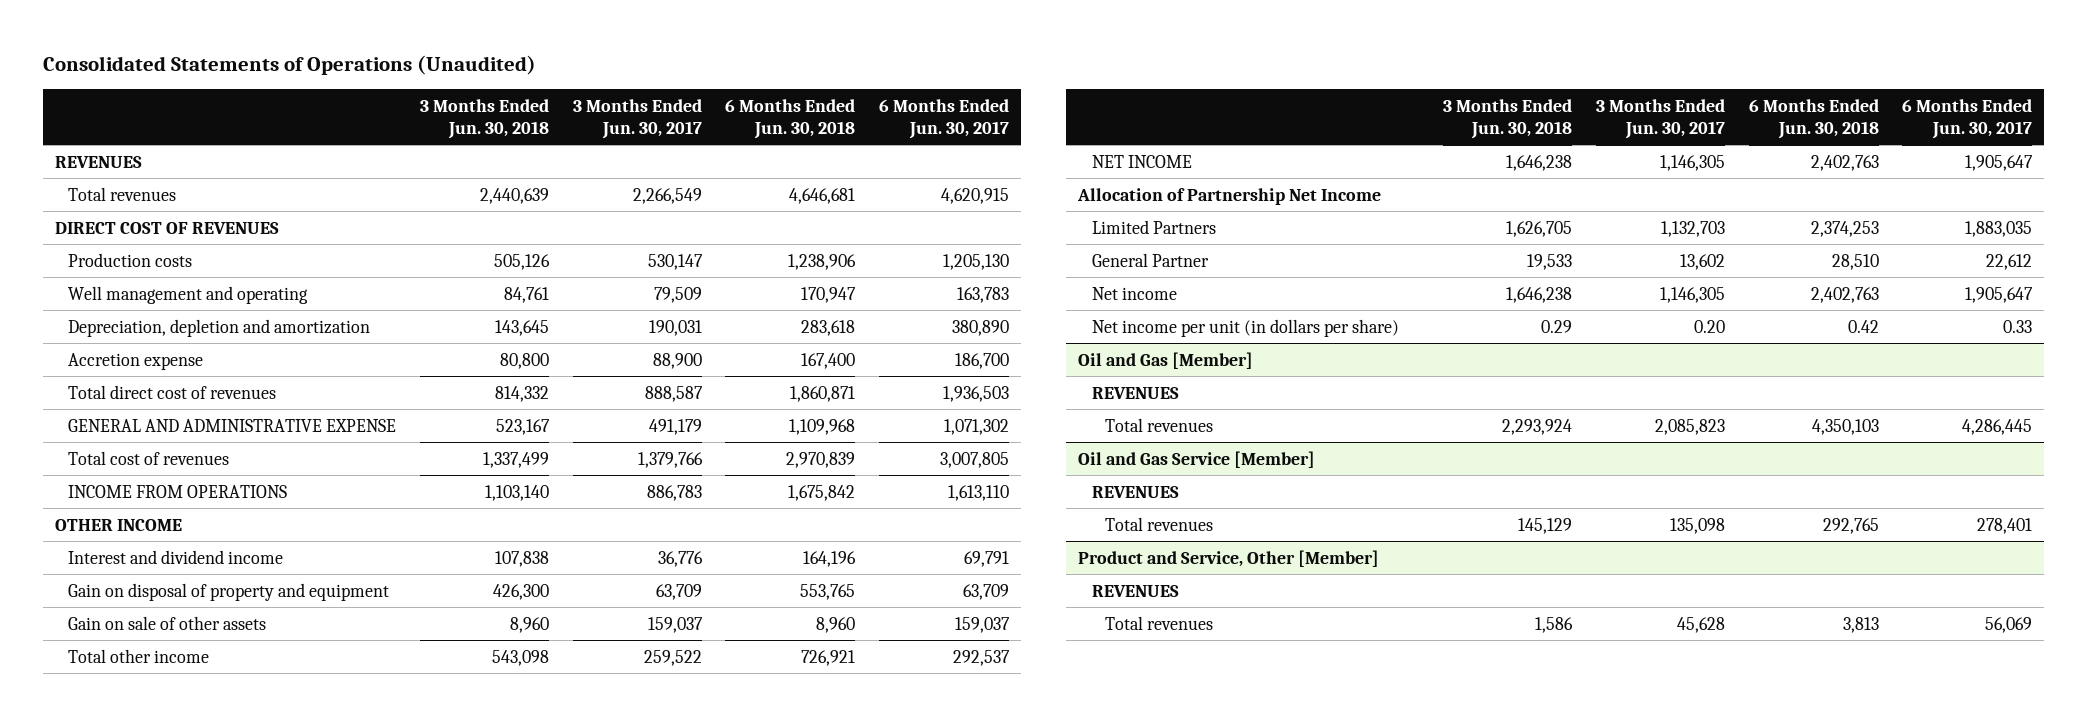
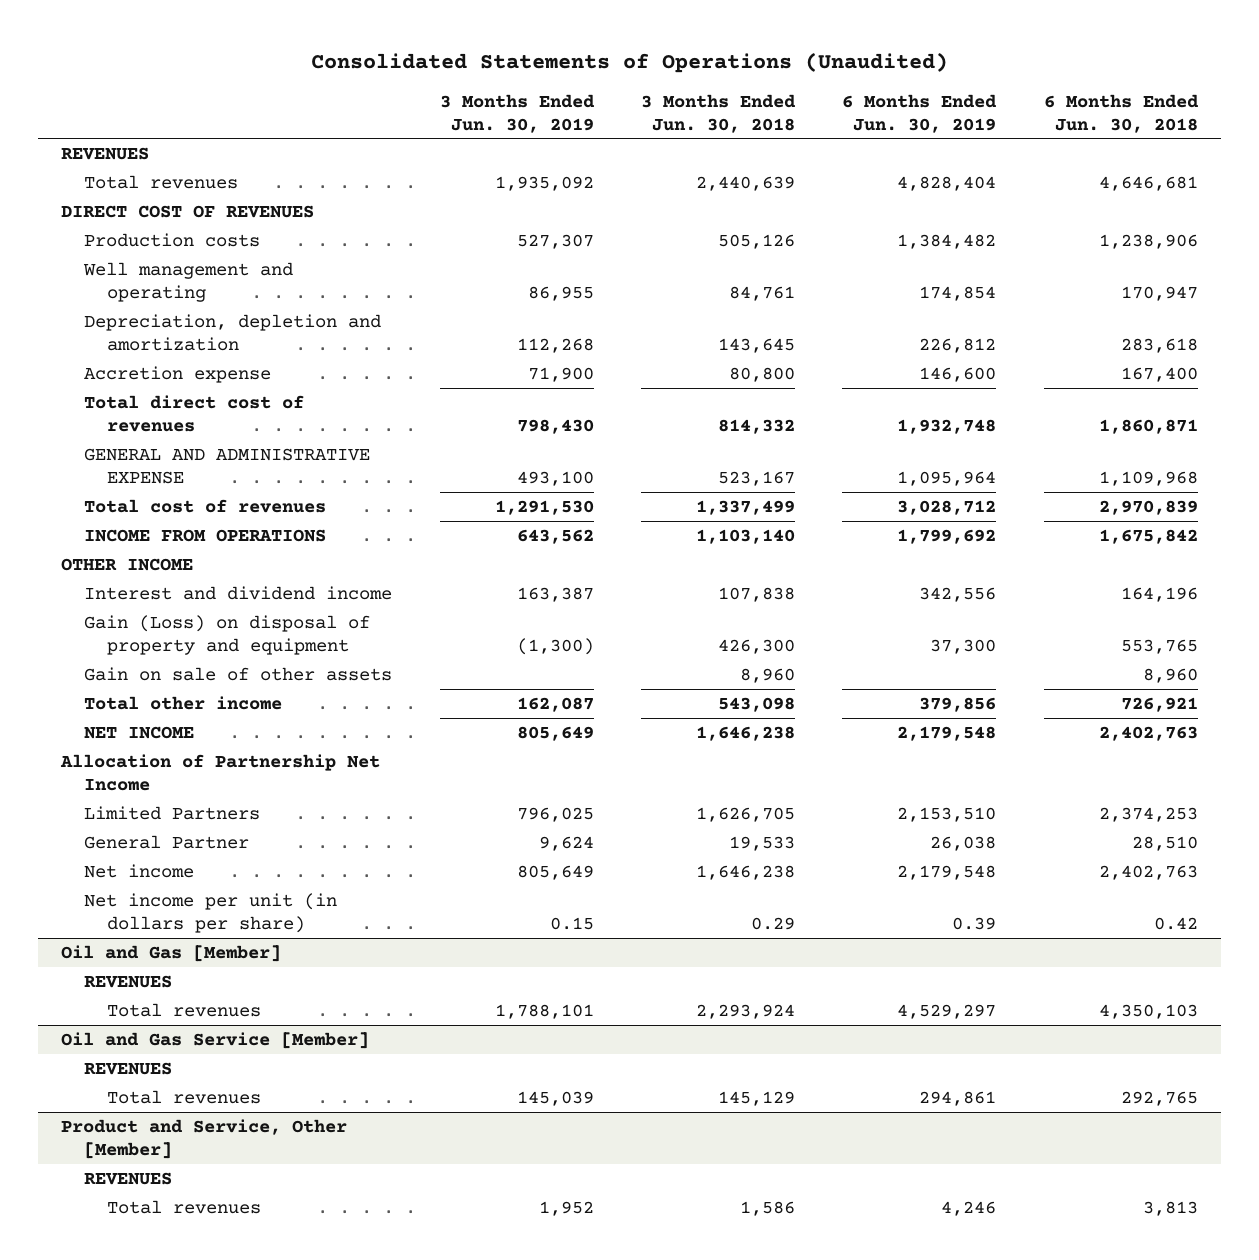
- | 3 Months Ended Jun. 30, 2018 | 3 Months Ended Jun. 30, 2017 | 6 Months Ended Jun. 30, 2018 | 6 Months Ended Jun. 30, 2017
+ | 3 Months Ended Jun. 30, 2019 | 3 Months Ended Jun. 30, 2018 | 6 Months Ended Jun. 30, 2019 | 6 Months Ended Jun. 30, 2018
- Gain on disposal of property and equipment | 426,300 | 63,709 | 553,765 | 63,709
+ Gain (Loss) on disposal of property and equipment | (1,300) | 426,300 | 37,300 | 553,765

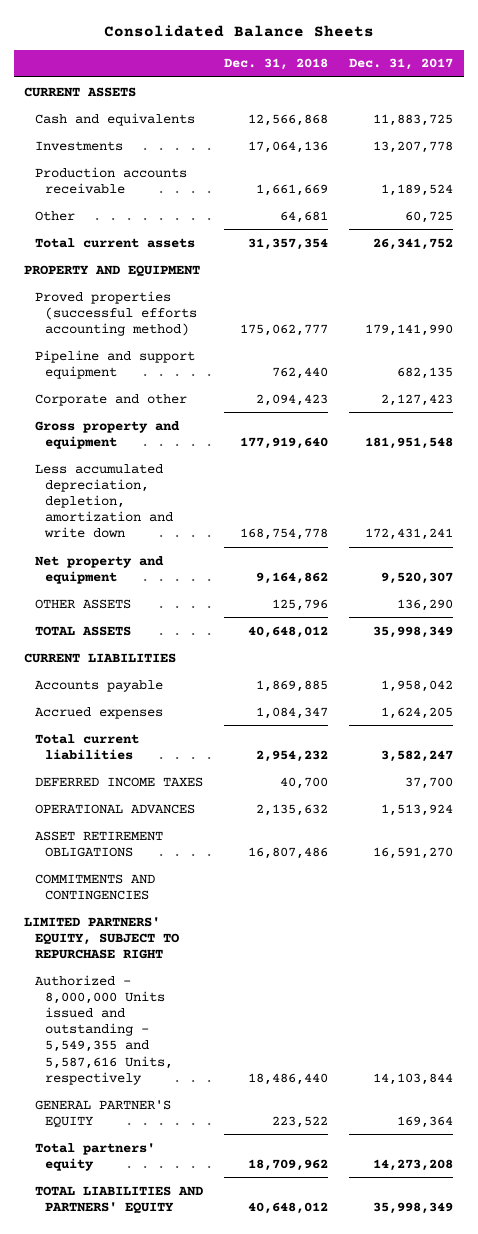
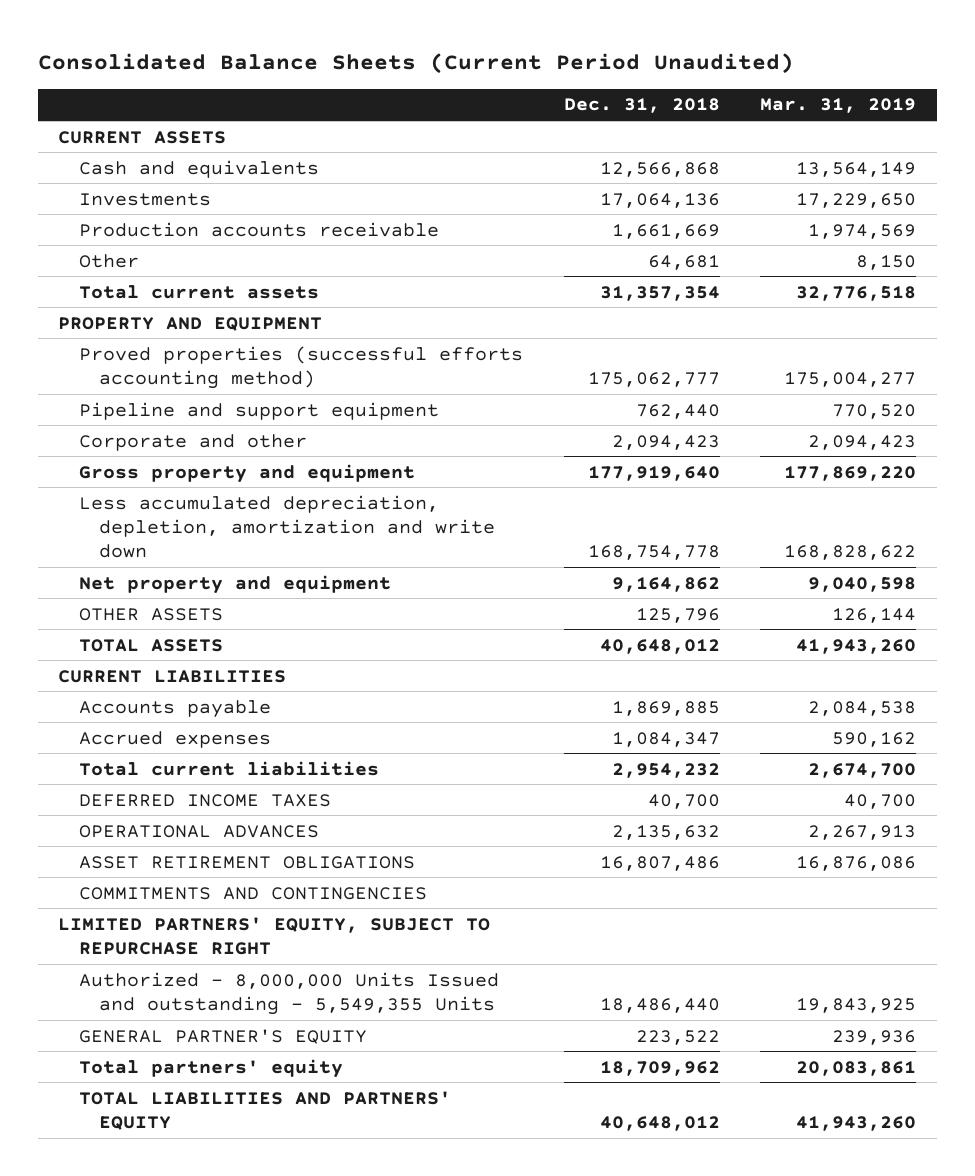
- Consolidated Balance Sheets
+ Consolidated Balance Sheets (Current Period Unaudited)
- | Dec. 31, 2018 | Dec. 31, 2017
+ | Dec. 31, 2018 | Mar. 31, 2019
- Authorized - 8,000,000 Units issued and outstanding - 5,549,355 and 5,587,616 Units, respectively | 18,486,440 | 14,103,844
+ Authorized - 8,000,000 Units Issued and outstanding - 5,549,355 Units | 18,486,440 | 19,843,925

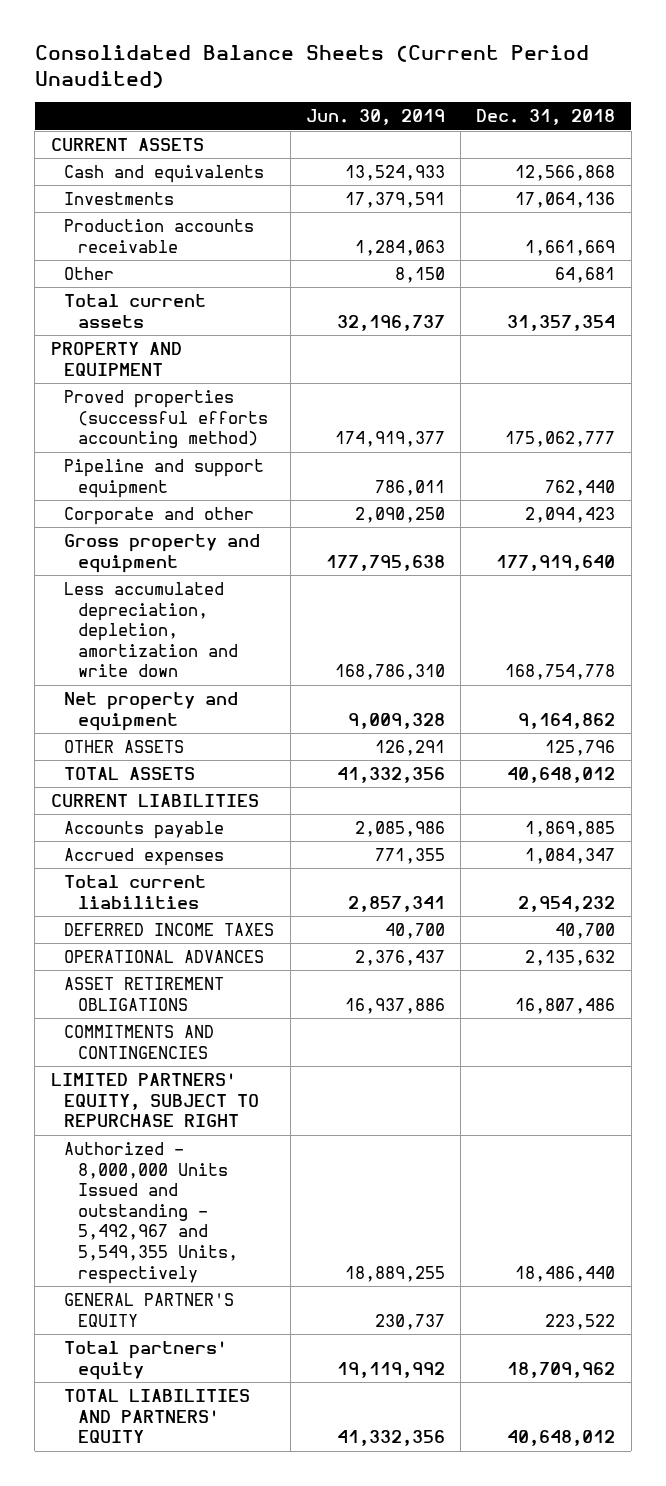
- | Dec. 31, 2018 | Mar. 31, 2019
+ | Jun. 30, 2019 | Dec. 31, 2018
- Authorized - 8,000,000 Units Issued and outstanding - 5,549,355 Units | 18,486,440 | 19,843,925
+ Authorized - 8,000,000 Units Issued and outstanding - 5,492,967 and 5,549,355 Units, respectively | 18,889,255 | 18,486,440

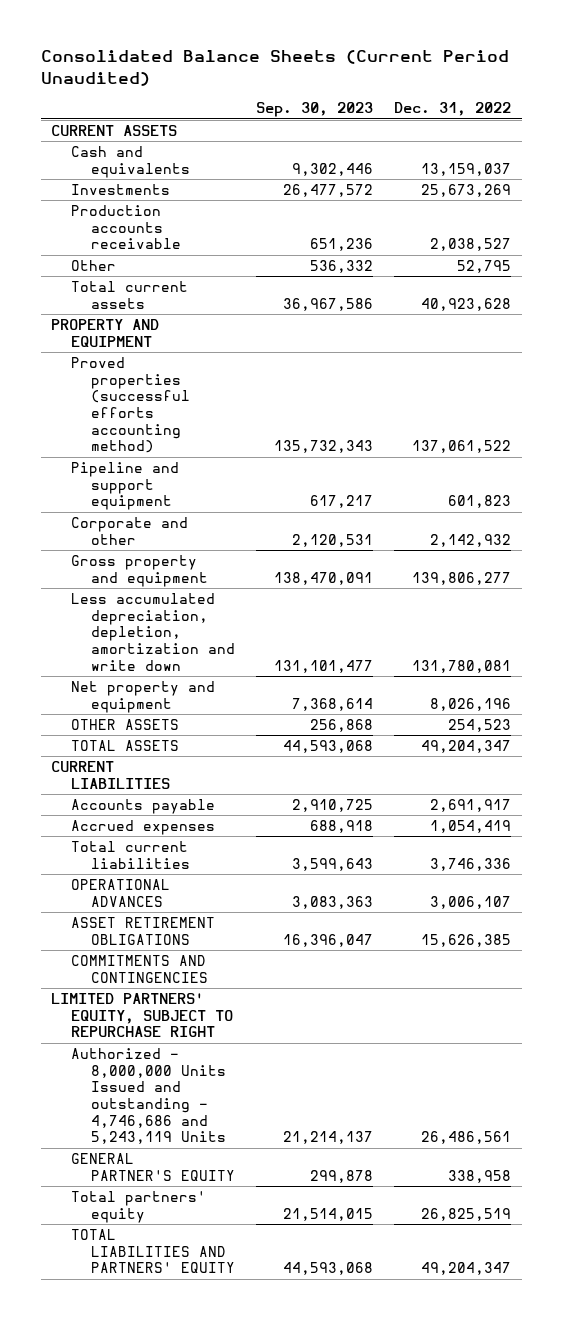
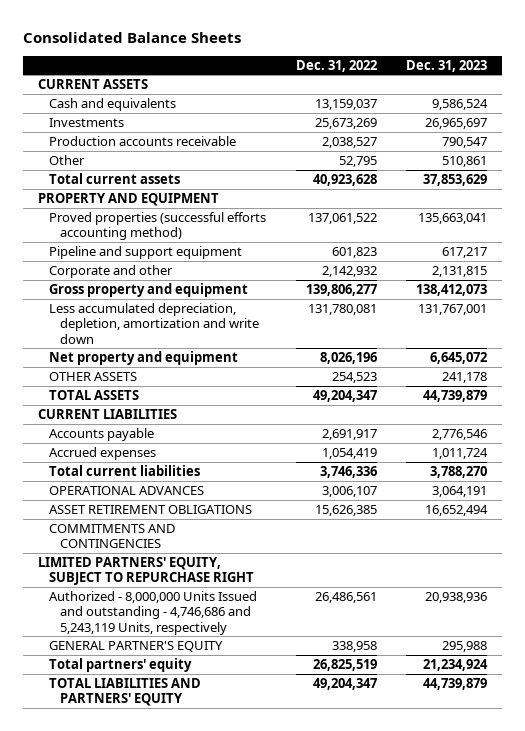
- Consolidated Balance Sheets (Current Period Unaudited)
+ Consolidated Balance Sheets
- | Sep. 30, 2023 | Dec. 31, 2022
+ | Dec. 31, 2022 | Dec. 31, 2023
- Authorized - 8,000,000 Units Issued and outstanding - 4,746,686 and 5,243,119 Units | 21,214,137 | 26,486,561
+ Authorized - 8,000,000 Units Issued and outstanding - 4,746,686 and 5,243,119 Units, respectively | 26,486,561 | 20,938,936

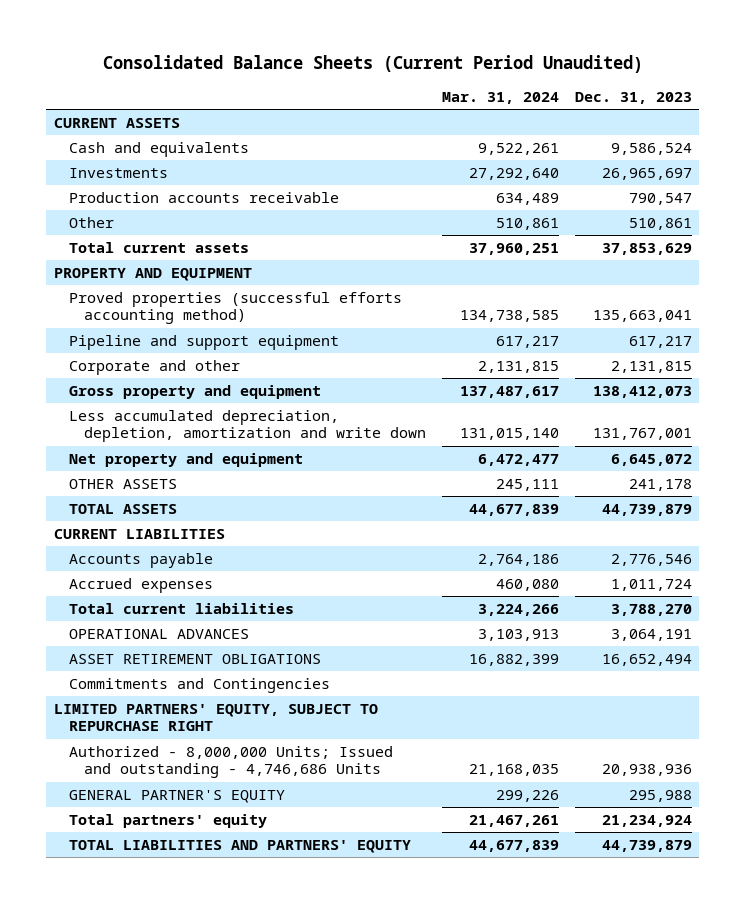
- Consolidated Balance Sheets
+ Consolidated Balance Sheets (Current Period Unaudited)
- | Dec. 31, 2022 | Dec. 31, 2023
+ | Mar. 31, 2024 | Dec. 31, 2023
- COMMITMENTS AND CONTINGENCIES
+ Commitments and Contingencies
- Authorized - 8,000,000 Units Issued and outstanding - 4,746,686 and 5,243,119 Units, respectively | 26,486,561 | 20,938,936
+ Authorized - 8,000,000 Units; Issued and outstanding - 4,746,686 Units | 21,168,035 | 20,938,936

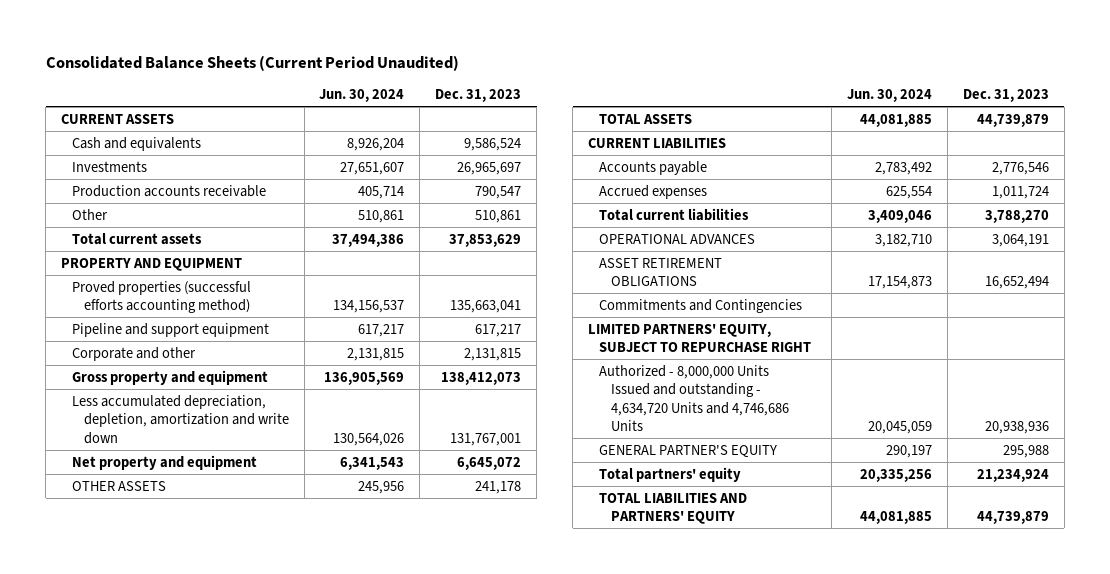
- | Mar. 31, 2024 | Dec. 31, 2023
+ | Jun. 30, 2024 | Dec. 31, 2023
- Authorized - 8,000,000 Units; Issued and outstanding - 4,746,686 Units | 21,168,035 | 20,938,936
+ Authorized - 8,000,000 Units Issued and outstanding - 4,634,720 Units and 4,746,686 Units | 20,045,059 | 20,938,936

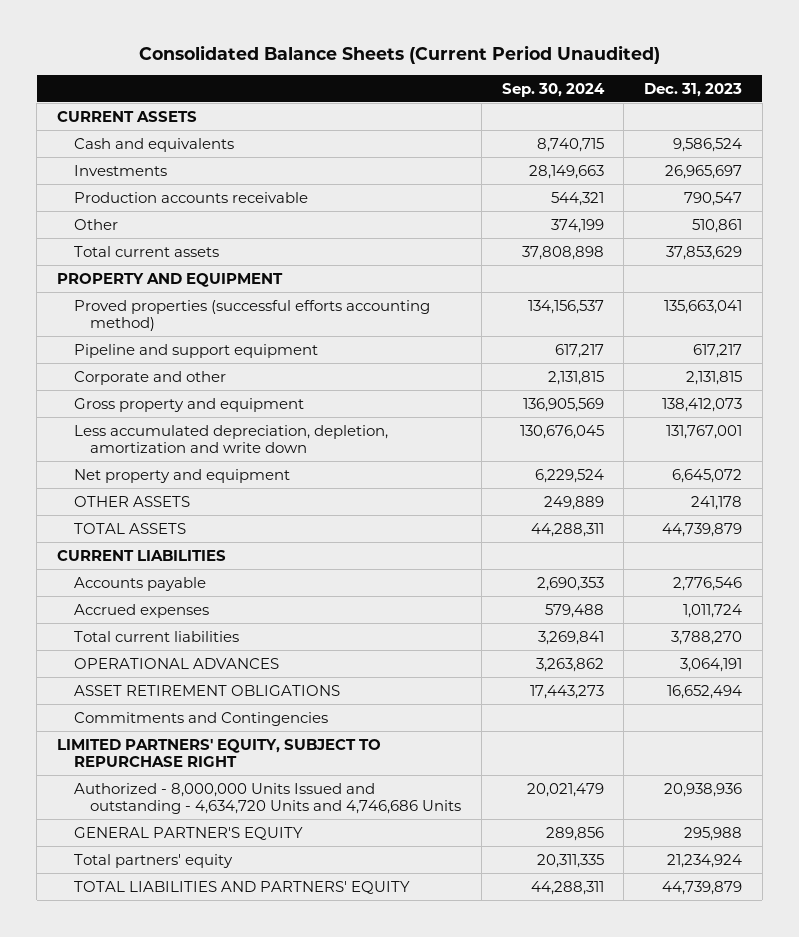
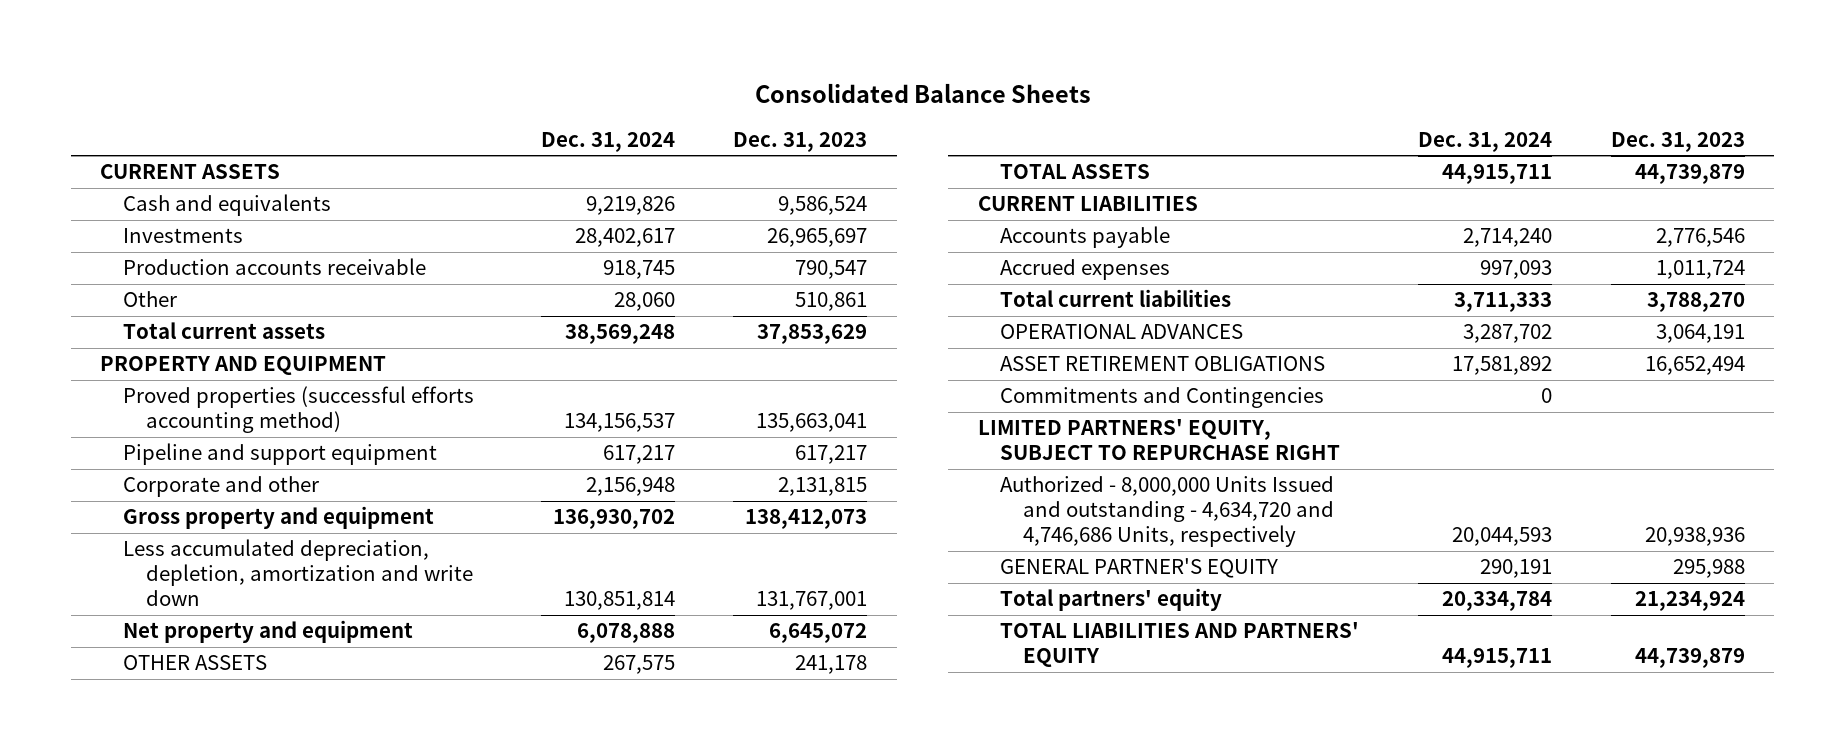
- Consolidated Balance Sheets (Current Period Unaudited)
+ Consolidated Balance Sheets
- | Sep. 30, 2024 | Dec. 31, 2023
+ | Dec. 31, 2024 | Dec. 31, 2023
- Authorized - 8,000,000 Units Issued and outstanding - 4,634,720 Units and 4,746,686 Units | 20,021,479 | 20,938,936
+ Authorized - 8,000,000 Units Issued and outstanding - 4,634,720 and 4,746,686 Units, respectively | 20,044,593 | 20,938,936

